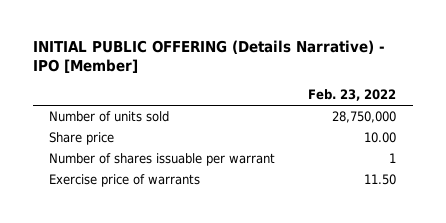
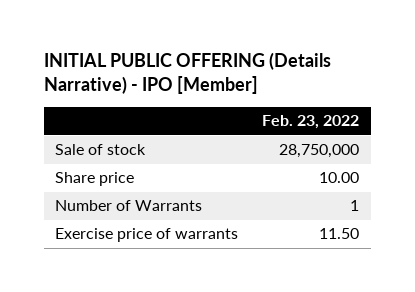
- Number of units sold | 28,750,000
+ Sale of stock | 28,750,000
- Number of shares issuable per warrant | 1
+ Number of Warrants | 1

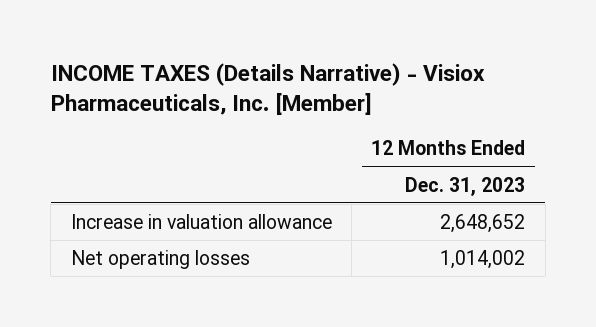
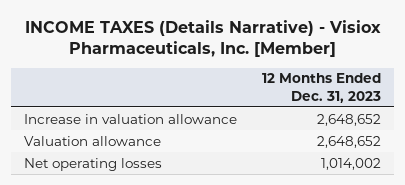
+ Valuation allowance | 2,648,652

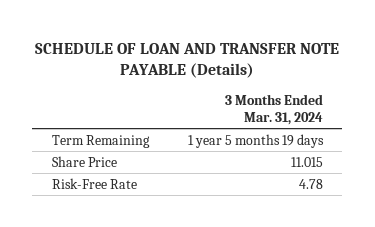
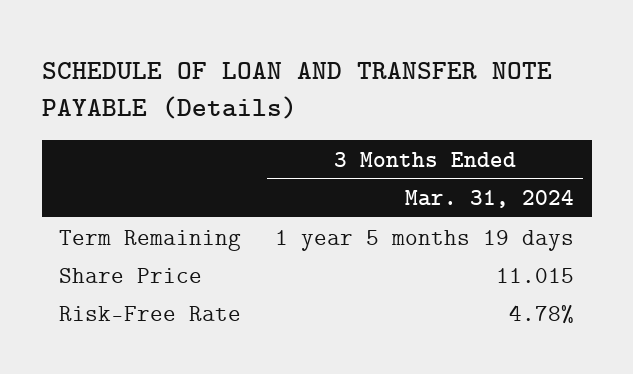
- Risk-Free Rate | 4.78
+ Risk-Free Rate | 4.78%

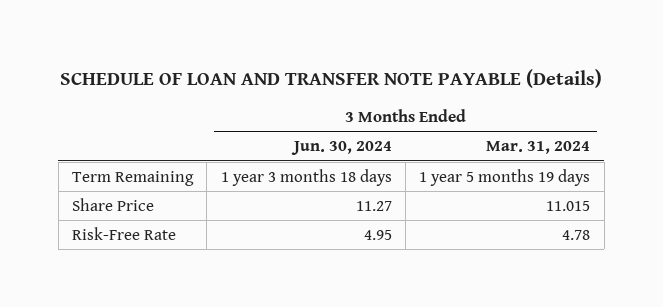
- | 3 Months Ended Mar. 31, 2024
+ | 3 Months Ended Jun. 30, 2024 | 3 Months Ended Mar. 31, 2024
- Risk-Free Rate | 4.78%
+ Risk-Free Rate | 4.95 | 4.78

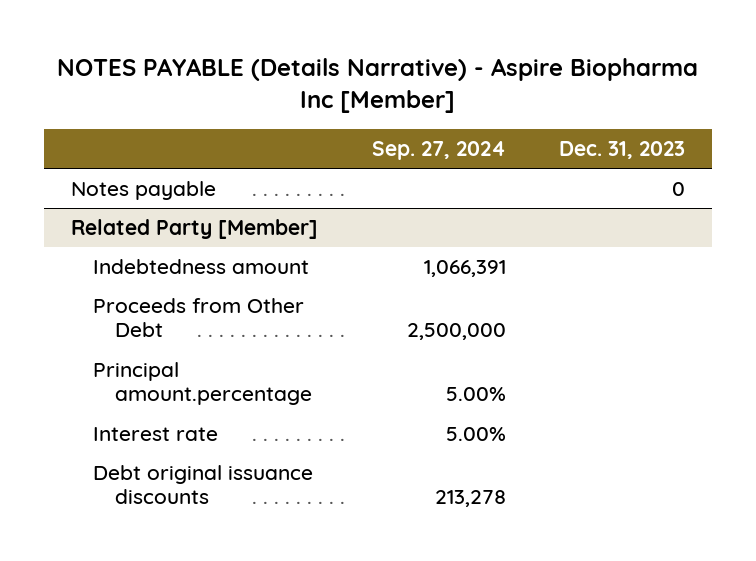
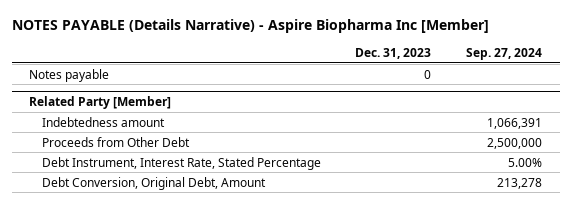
- | Sep. 27, 2024 | Dec. 31, 2023
+ | Dec. 31, 2023 | Sep. 27, 2024
@ Related Party [Member]
- Principal amount.percentage | 5.00% |
- Interest rate | 5.00% |
- Debt original issuance discounts | 213,278 |
+ Debt Instrument, Interest Rate, Stated Percentage | | 5.00%
+ Debt Conversion, Original Debt, Amount | | 213,278

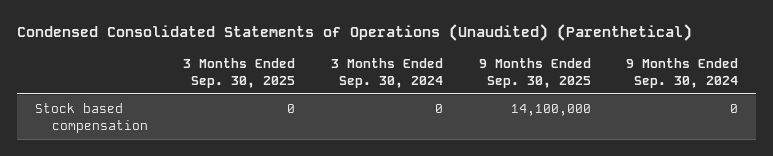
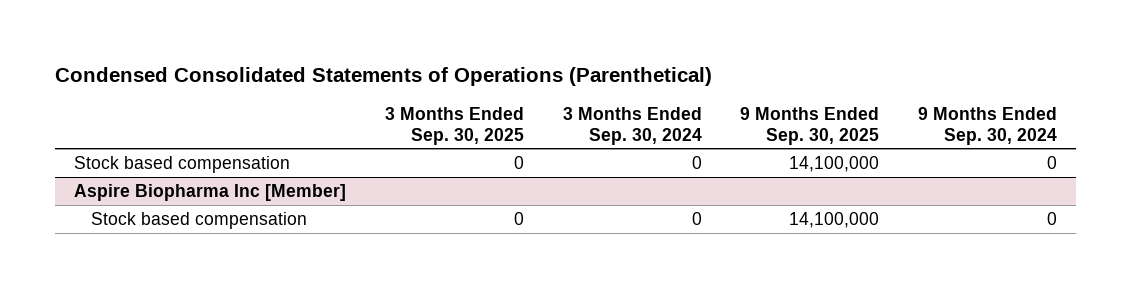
- Condensed Consolidated Statements of Operations (Unaudited) (Parenthetical)
+ Condensed Consolidated Statements of Operations (Parenthetical)
+ Aspire Biopharma Inc [Member]
+ Stock based compensation | 0 | 0 | 14,100,000 | 0

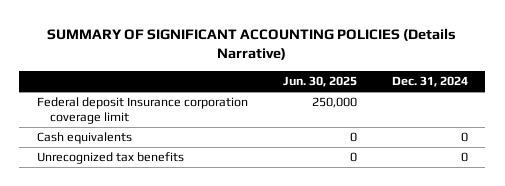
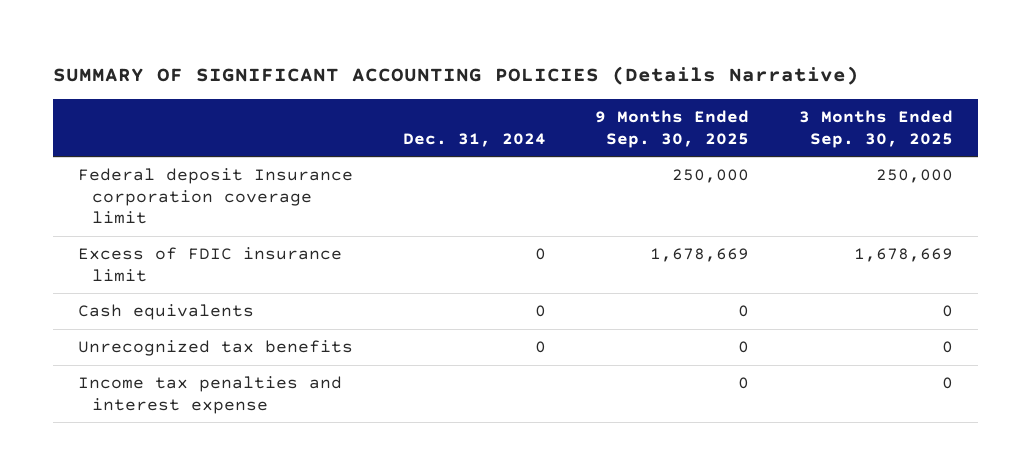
- | Jun. 30, 2025 | Dec. 31, 2024
+ | Dec. 31, 2024 | 9 Months Ended Sep. 30, 2025 | 3 Months Ended Sep. 30, 2025
+ Excess of FDIC insurance limit | 0 | 1,678,669 | 1,678,669
+ Income tax penalties and interest expense | | 0 | 0

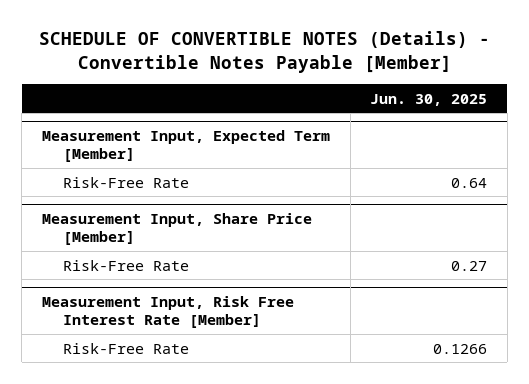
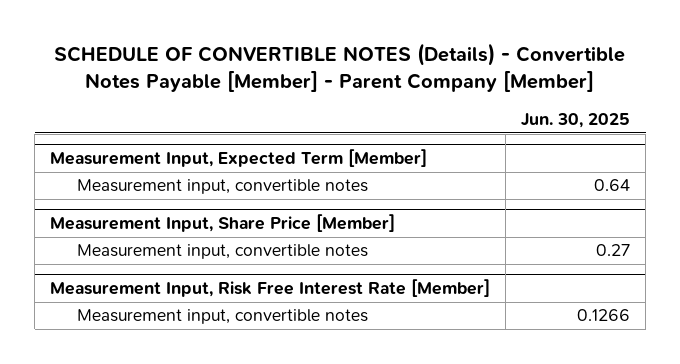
- SCHEDULE OF CONVERTIBLE NOTES (Details) - Convertible Notes Payable [Member]
+ SCHEDULE OF CONVERTIBLE NOTES (Details) - Convertible Notes Payable [Member] - Parent Company [Member]
@ Measurement Input, Expected Term [Member]
- Risk-Free Rate | 0.64
+ Measurement input, convertible notes | 0.64
@ Measurement Input, Share Price [Member]
- Risk-Free Rate | 0.27
+ Measurement input, convertible notes | 0.27
@ Measurement Input, Risk Free Interest Rate [Member]
- Risk-Free Rate | 0.1266
+ Measurement input, convertible notes | 0.1266

